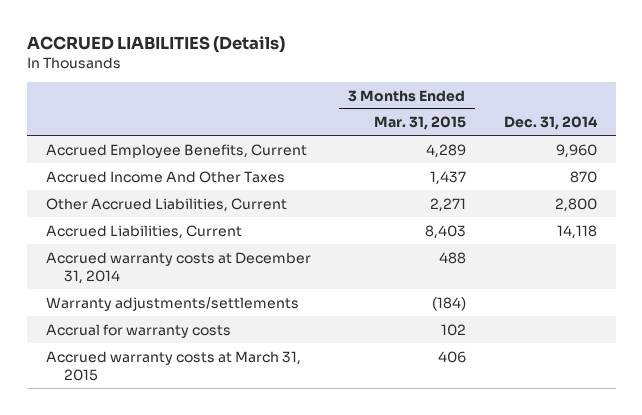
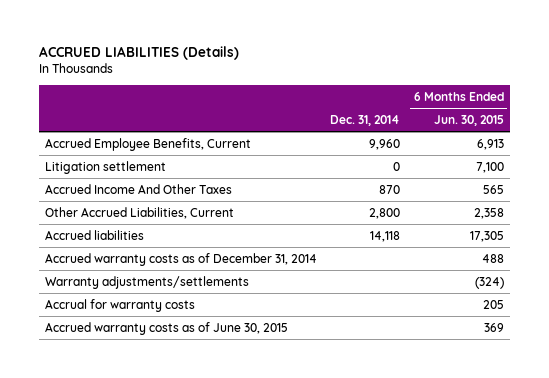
- | 3 Months Ended Mar. 31, 2015 | Dec. 31, 2014
+ | Dec. 31, 2014 | 6 Months Ended Jun. 30, 2015
+ Litigation settlement | 0 | 7,100
- Accrued Liabilities, Current | 8,403 | 14,118
- Accrued warranty costs at December 31, 2014 | 488 |
+ Accrued liabilities | 14,118 | 17,305
+ Accrued warranty costs as of December 31, 2014 | | 488
- Accrued warranty costs at March 31, 2015 | 406 |
+ Accrued warranty costs as of June 30, 2015 | | 369

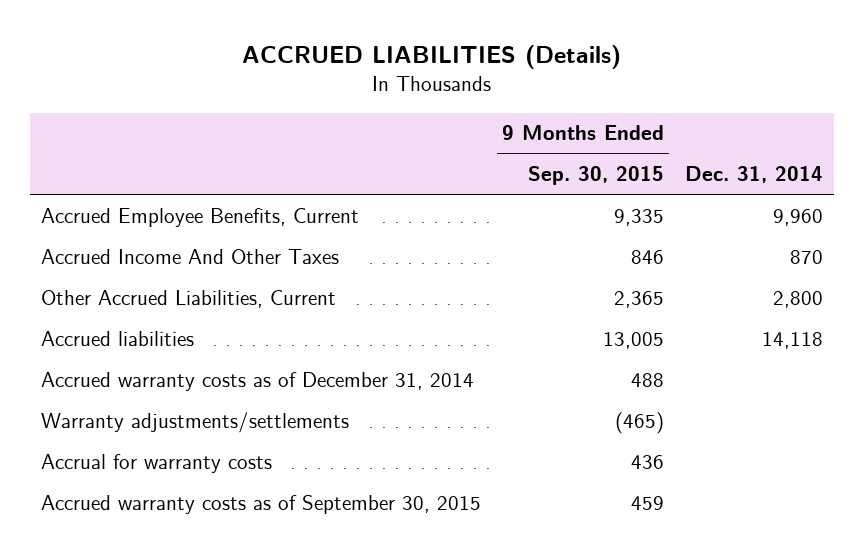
- | Dec. 31, 2014 | 6 Months Ended Jun. 30, 2015
+ | 9 Months Ended Sep. 30, 2015 | Dec. 31, 2014
- Litigation settlement | 0 | 7,100
- Accrued warranty costs as of June 30, 2015 | | 369
+ Accrued warranty costs as of September 30, 2015 | 459 |

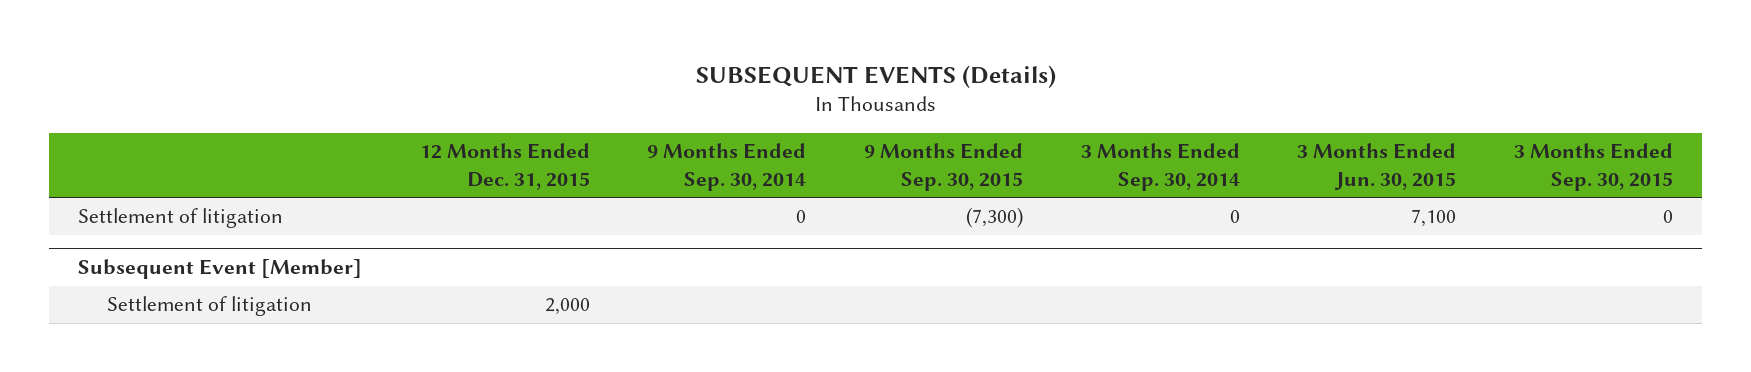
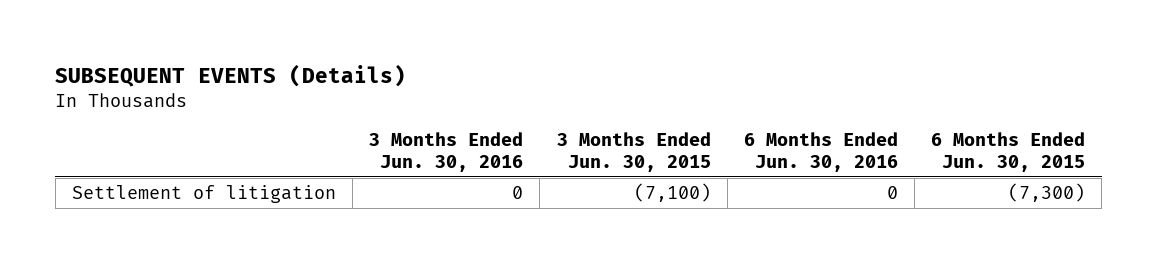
- | 12 Months Ended Dec. 31, 2015 | 9 Months Ended Sep. 30, 2014 | 9 Months Ended Sep. 30, 2015 | 3 Months Ended Sep. 30, 2014 | 3 Months Ended Jun. 30, 2015 | 3 Months Ended Sep. 30, 2015
+ | 3 Months Ended Jun. 30, 2016 | 3 Months Ended Jun. 30, 2015 | 6 Months Ended Jun. 30, 2016 | 6 Months Ended Jun. 30, 2015
- Settlement of litigation | | 0 | (7,300) | 0 | 7,100 | 0
- Subsequent Event [Member]
- Settlement of litigation | 2,000 | | | | |
+ Settlement of litigation | 0 | (7,100) | 0 | (7,300)

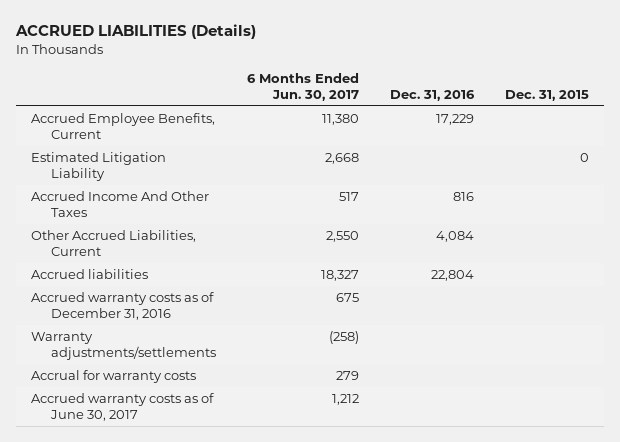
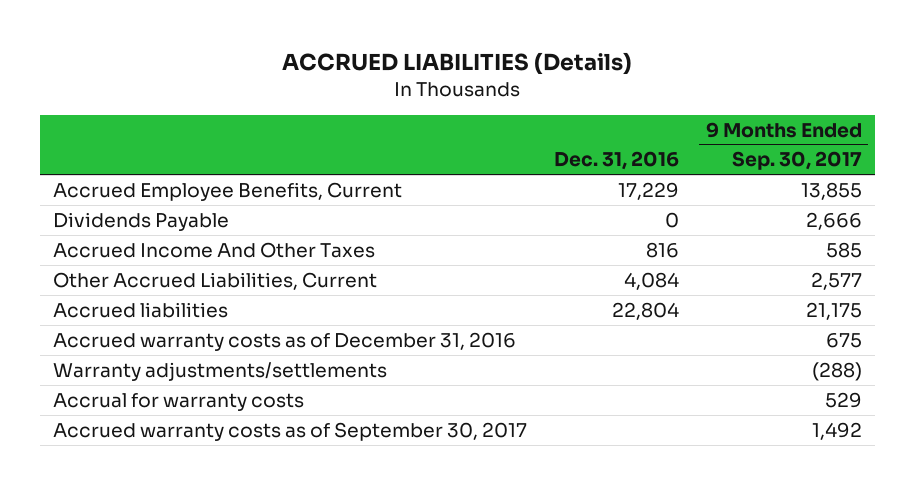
- | 6 Months Ended Jun. 30, 2017 | Dec. 31, 2016 | Dec. 31, 2015
+ | Dec. 31, 2016 | 9 Months Ended Sep. 30, 2017
- Estimated Litigation Liability | 2,668 | | 0
+ Dividends Payable | 0 | 2,666
- Accrued warranty costs as of June 30, 2017 | 1,212 | |
+ Accrued warranty costs as of September 30, 2017 | | 1,492

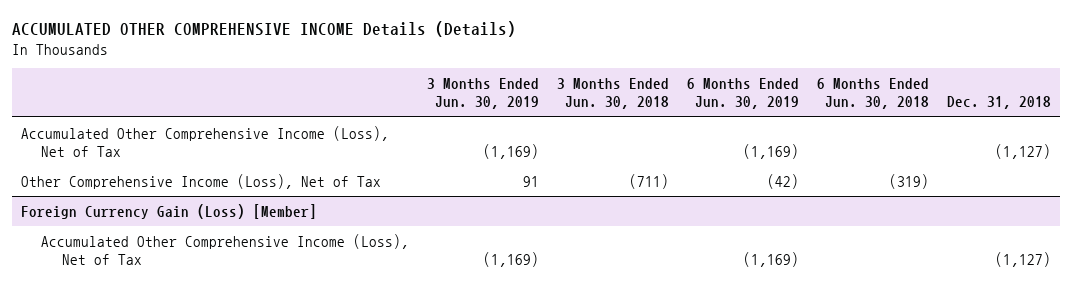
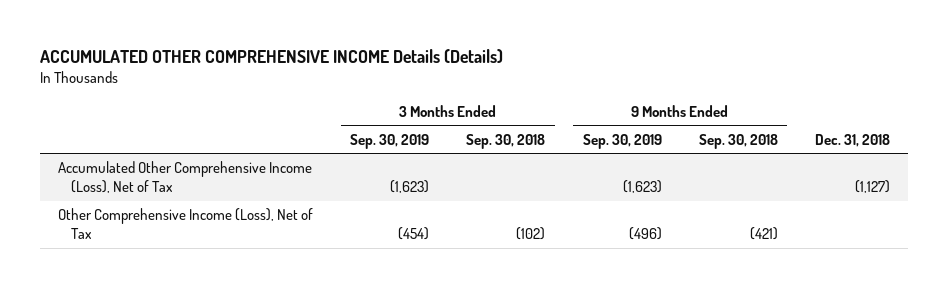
- | 3 Months Ended Jun. 30, 2019 | 3 Months Ended Jun. 30, 2018 | 6 Months Ended Jun. 30, 2019 | 6 Months Ended Jun. 30, 2018 | Dec. 31, 2018
+ | 3 Months Ended Sep. 30, 2019 | 3 Months Ended Sep. 30, 2018 | 9 Months Ended Sep. 30, 2019 | 9 Months Ended Sep. 30, 2018 | Dec. 31, 2018
- Foreign Currency Gain (Loss) [Member]
- Accumulated Other Comprehensive Income (Loss), Net of Tax | (1,169) | | (1,169) | | (1,127)

